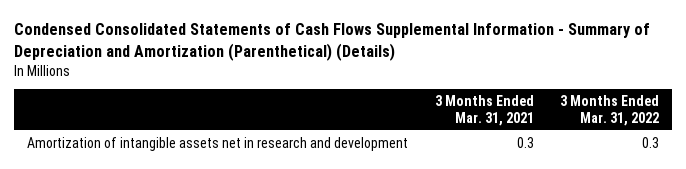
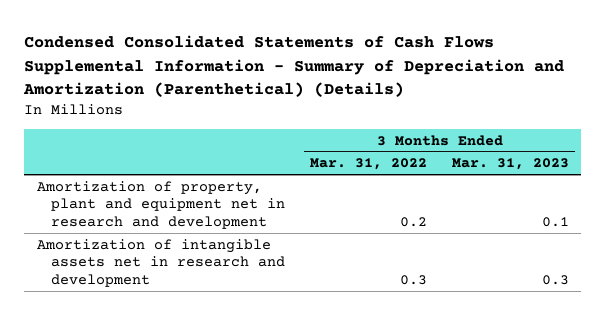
- | 3 Months Ended Mar. 31, 2021 | 3 Months Ended Mar. 31, 2022
+ | 3 Months Ended Mar. 31, 2022 | 3 Months Ended Mar. 31, 2023
+ Amortization of property, plant and equipment net in research and development | 0.2 | 0.1

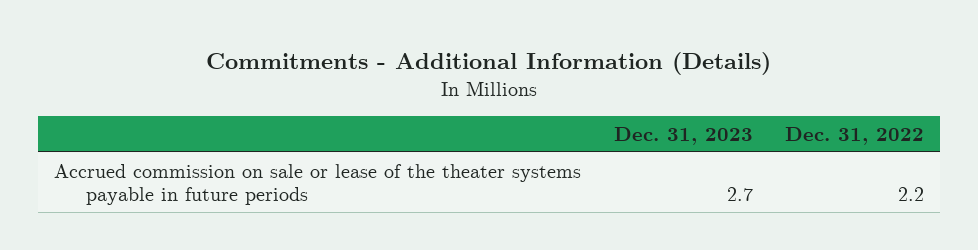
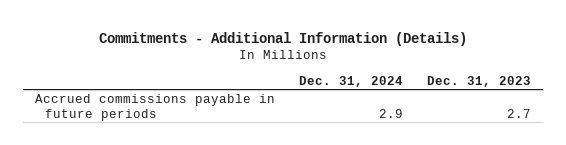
- | Dec. 31, 2023 | Dec. 31, 2022
+ | Dec. 31, 2024 | Dec. 31, 2023
- Accrued commission on sale or lease of the theater systems payable in future periods | 2.7 | 2.2
+ Accrued commissions payable in future periods | 2.9 | 2.7

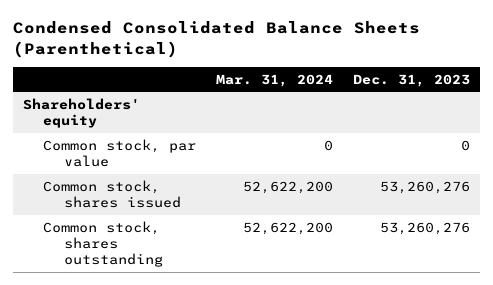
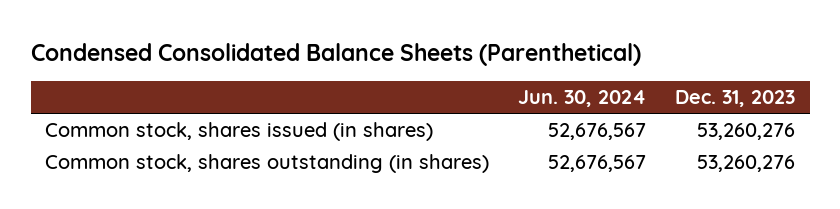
- | Mar. 31, 2024 | Dec. 31, 2023
+ | Jun. 30, 2024 | Dec. 31, 2023
- Shareholders' equity
- Common stock, par value | 0 | 0
- Common stock, shares issued | 52,622,200 | 53,260,276
- Common stock, shares outstanding | 52,622,200 | 53,260,276
+ Common stock, shares issued (in shares) | 52,676,567 | 53,260,276
+ Common stock, shares outstanding (in shares) | 52,676,567 | 53,260,276

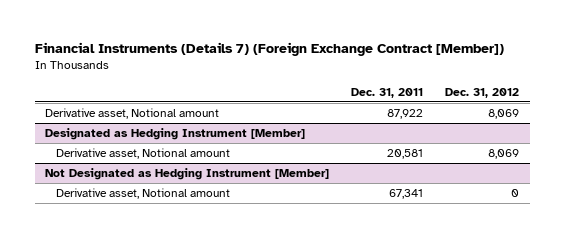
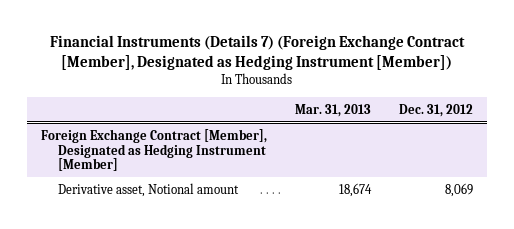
- Financial Instruments (Details 7) (Foreign Exchange Contract [Member])
+ Financial Instruments (Details 7) (Foreign Exchange Contract [Member], Designated as Hedging Instrument [Member])
- | Dec. 31, 2011 | Dec. 31, 2012
+ | Mar. 31, 2013 | Dec. 31, 2012
- Derivative asset, Notional amount | 87,922 | 8,069
- Designated as Hedging Instrument [Member]
+ Foreign Exchange Contract [Member], Designated as Hedging Instrument [Member]
- Not Designated as Hedging Instrument [Member]
- Derivative asset, Notional amount | 67,341 | 0

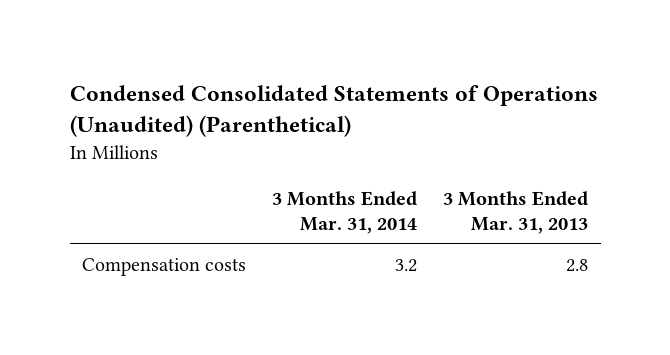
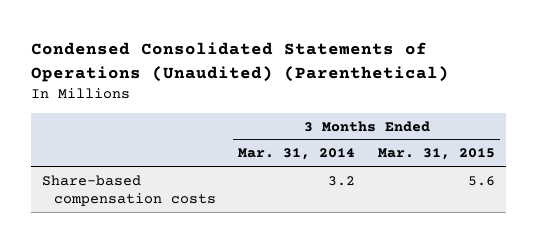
- | 3 Months Ended Mar. 31, 2014 | 3 Months Ended Mar. 31, 2013
+ | 3 Months Ended Mar. 31, 2014 | 3 Months Ended Mar. 31, 2015
- Compensation costs | 3.2 | 2.8
+ Share-based compensation costs | 3.2 | 5.6

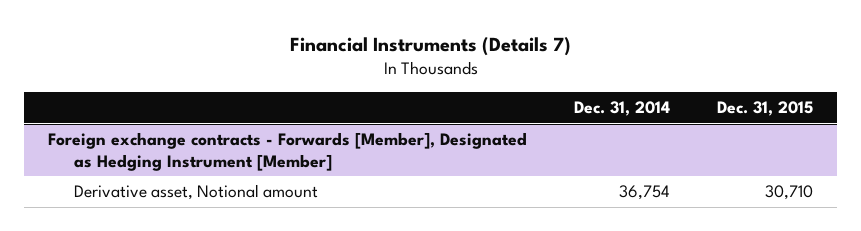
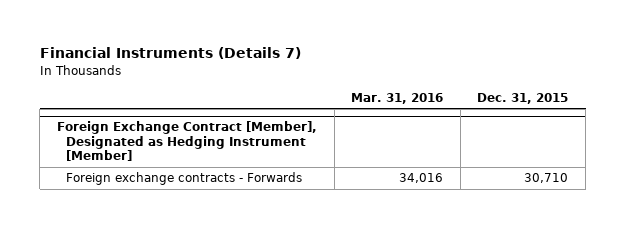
- | Dec. 31, 2014 | Dec. 31, 2015
+ | Mar. 31, 2016 | Dec. 31, 2015
- Foreign exchange contracts - Forwards [Member], Designated as Hedging Instrument [Member]
- Derivative asset, Notional amount | 36,754 | 30,710
+ Foreign Exchange Contract [Member], Designated as Hedging Instrument [Member]
+ Foreign exchange contracts - Forwards | 34,016 | 30,710

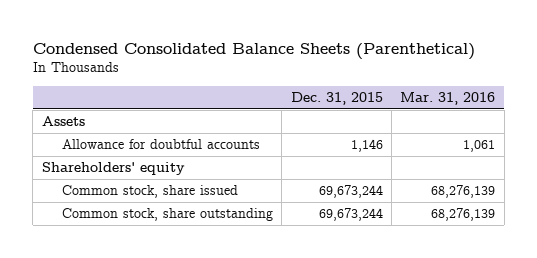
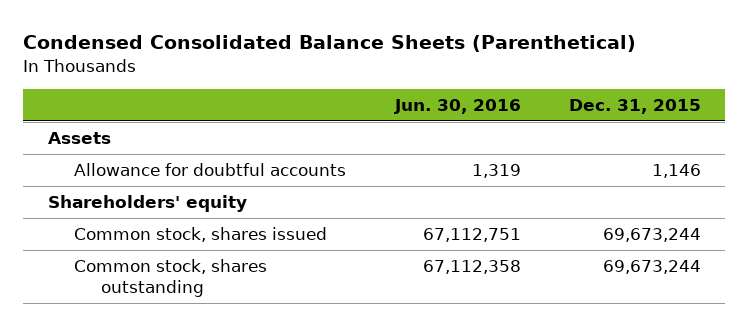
- | Dec. 31, 2015 | Mar. 31, 2016
+ | Jun. 30, 2016 | Dec. 31, 2015
- Common stock, share issued | 69,673,244 | 68,276,139
- Common stock, share outstanding | 69,673,244 | 68,276,139
+ Common stock, shares issued | 67,112,751 | 69,673,244
+ Common stock, shares outstanding | 67,112,358 | 69,673,244

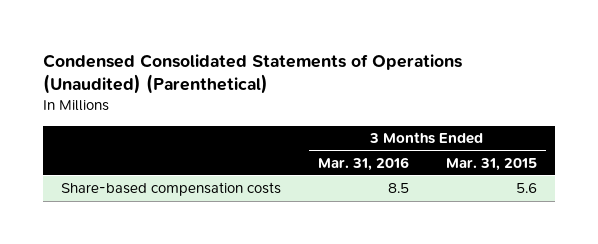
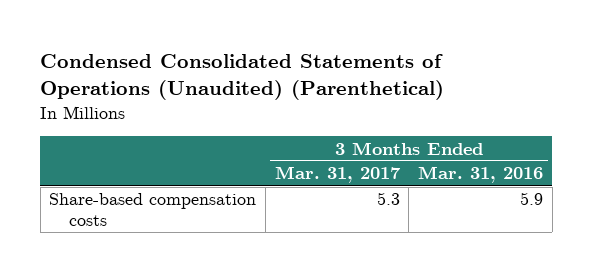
- | 3 Months Ended Mar. 31, 2016 | 3 Months Ended Mar. 31, 2015
+ | 3 Months Ended Mar. 31, 2017 | 3 Months Ended Mar. 31, 2016
- Share-based compensation costs | 8.5 | 5.6
+ Share-based compensation costs | 5.3 | 5.9

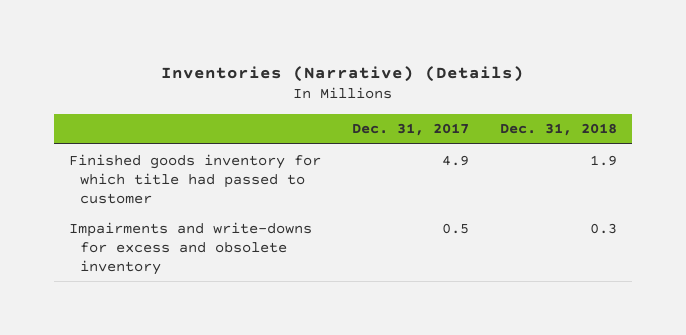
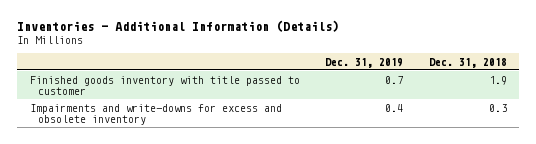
- Inventories (Narrative) (Details)
+ Inventories - Additional Information (Details)
- | Dec. 31, 2017 | Dec. 31, 2018
+ | Dec. 31, 2019 | Dec. 31, 2018
- Finished goods inventory for which title had passed to customer | 4.9 | 1.9
+ Finished goods inventory with title passed to customer | 0.7 | 1.9

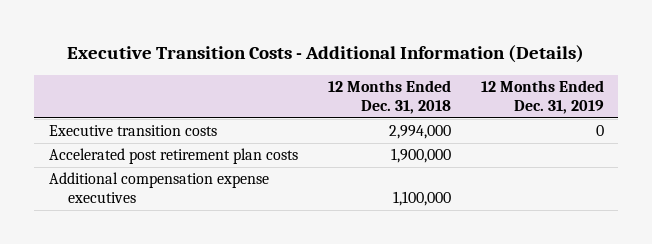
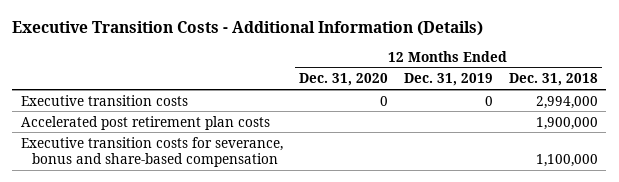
- | 12 Months Ended Dec. 31, 2018 | 12 Months Ended Dec. 31, 2019
+ | 12 Months Ended Dec. 31, 2020 | 12 Months Ended Dec. 31, 2019 | 12 Months Ended Dec. 31, 2018
- Additional compensation expense executives | 1,100,000 |
+ Executive transition costs for severance, bonus and share-based compensation | | | 1,100,000

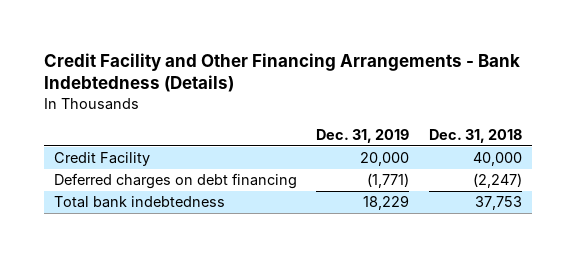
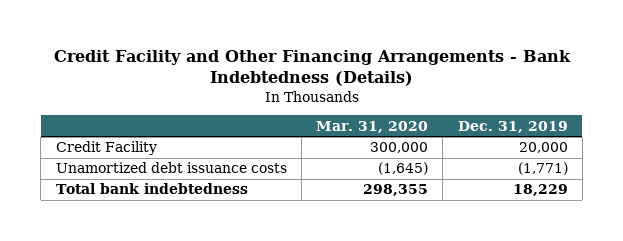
- | Dec. 31, 2019 | Dec. 31, 2018
+ | Mar. 31, 2020 | Dec. 31, 2019
- Deferred charges on debt financing | (1,771) | (2,247)
+ Unamortized debt issuance costs | (1,645) | (1,771)

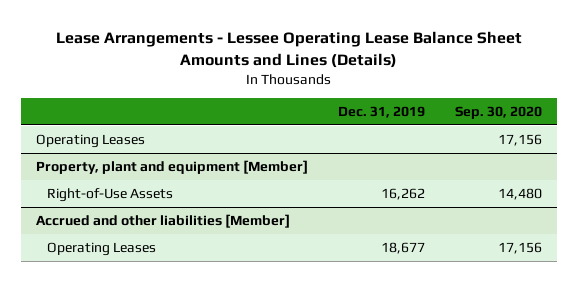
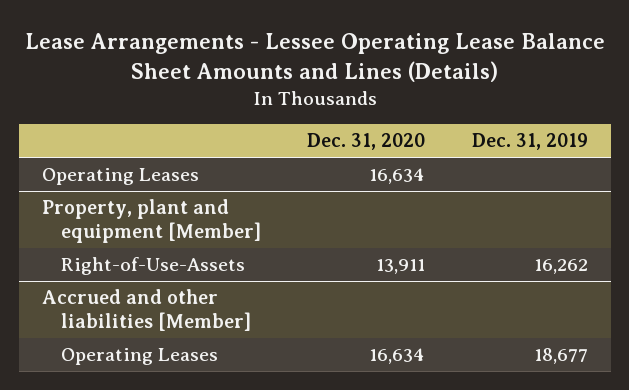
- | Dec. 31, 2019 | Sep. 30, 2020
+ | Dec. 31, 2020 | Dec. 31, 2019
@ Property, plant and equipment [Member]
- Right-of-Use Assets | 16,262 | 14,480
+ Right-of-Use-Assets | 13,911 | 16,262

